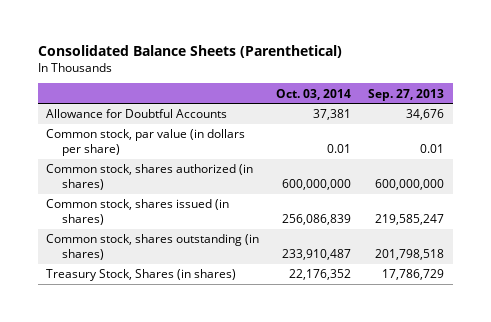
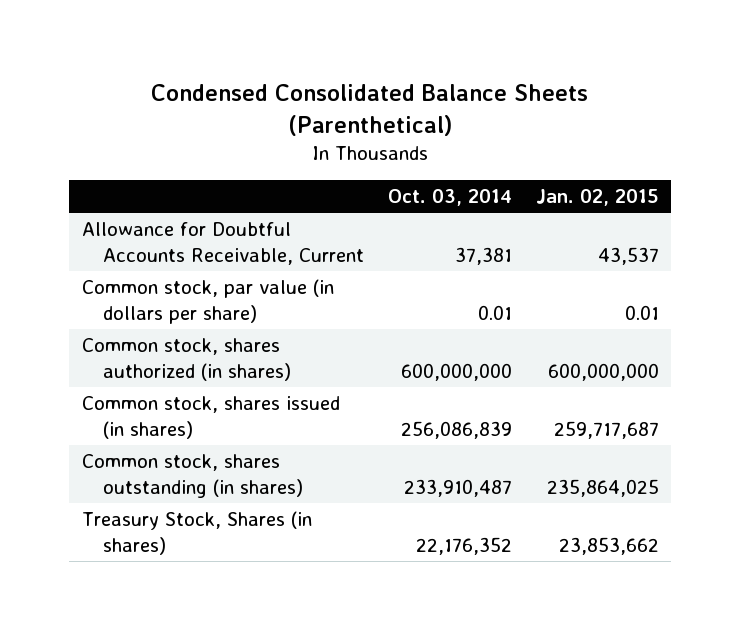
- Consolidated Balance Sheets (Parenthetical)
+ Condensed Consolidated Balance Sheets (Parenthetical)
- | Oct. 03, 2014 | Sep. 27, 2013
+ | Oct. 03, 2014 | Jan. 02, 2015
- Allowance for Doubtful Accounts | 37,381 | 34,676
+ Allowance for Doubtful Accounts Receivable, Current | 37,381 | 43,537

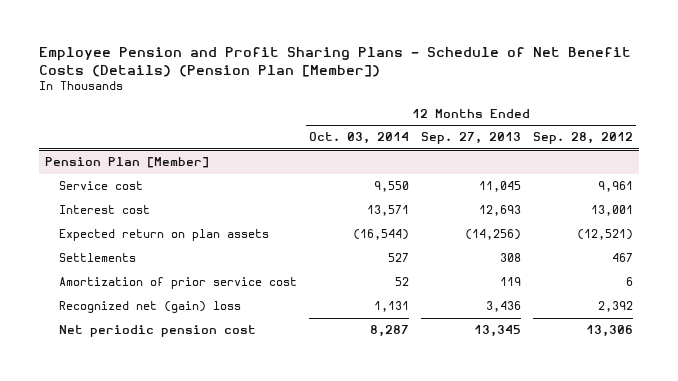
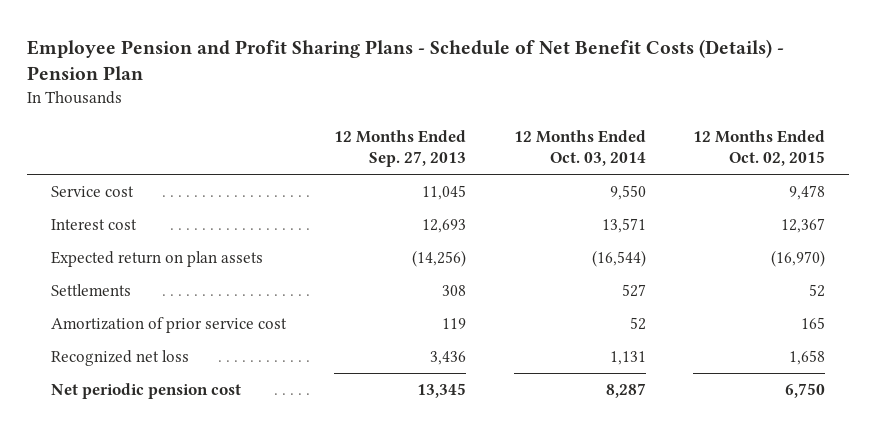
- Employee Pension and Profit Sharing Plans - Schedule of Net Benefit Costs (Details) (Pension Plan [Member])
+ Employee Pension and Profit Sharing Plans - Schedule of Net Benefit Costs (Details) - Pension Plan
- | 12 Months Ended Oct. 03, 2014 | 12 Months Ended Sep. 27, 2013 | 12 Months Ended Sep. 28, 2012
+ | 12 Months Ended Sep. 27, 2013 | 12 Months Ended Oct. 03, 2014 | 12 Months Ended Oct. 02, 2015
- Pension Plan [Member]
- Recognized net (gain) loss | 1,131 | 3,436 | 2,392
+ Recognized net loss | 3,436 | 1,131 | 1,658

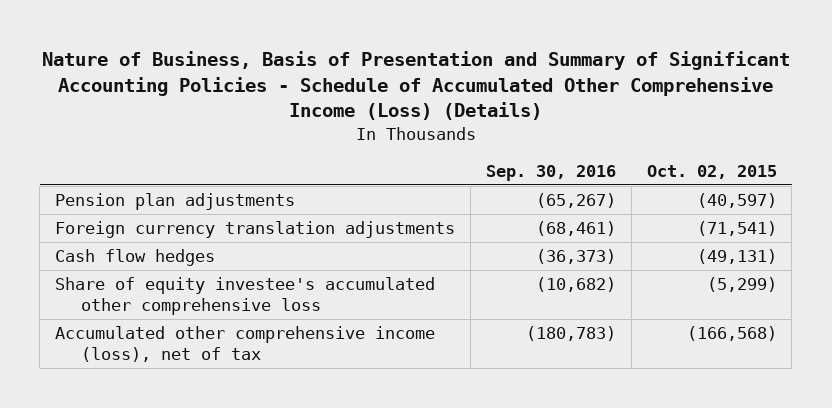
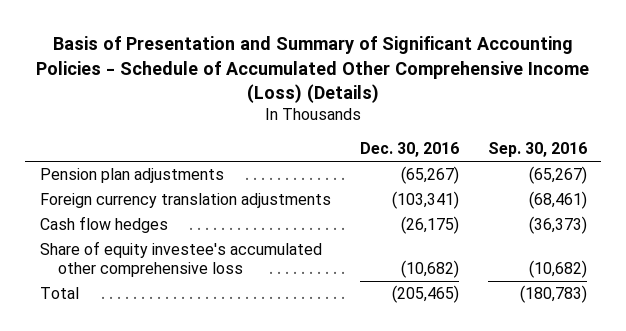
- Nature of Business, Basis of Presentation and Summary of Significant Accounting Policies - Schedule of Accumulated Other Comprehensive Income (Loss) (Details)
+ Basis of Presentation and Summary of Significant Accounting Policies - Schedule of Accumulated Other Comprehensive Income (Loss) (Details)
- | Sep. 30, 2016 | Oct. 02, 2015
+ | Dec. 30, 2016 | Sep. 30, 2016
- Accumulated other comprehensive income (loss), net of tax | (180,783) | (166,568)
+ Total | (205,465) | (180,783)

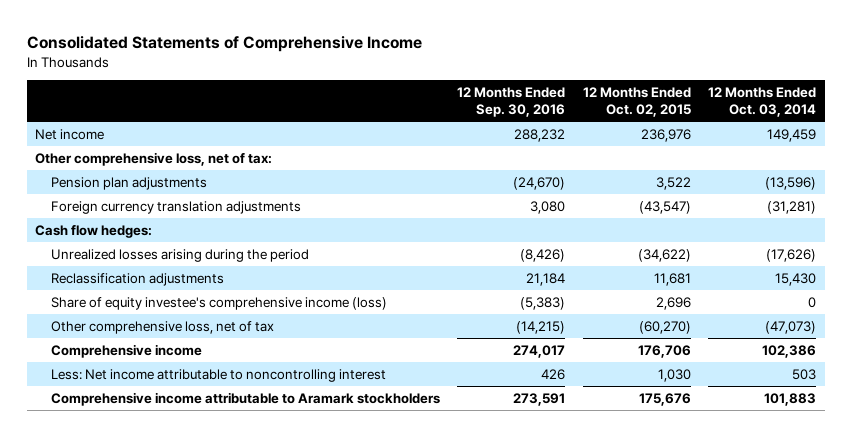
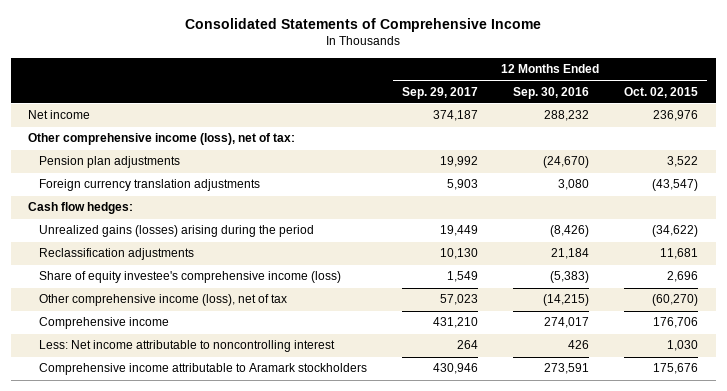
- | 12 Months Ended Sep. 30, 2016 | 12 Months Ended Oct. 02, 2015 | 12 Months Ended Oct. 03, 2014
+ | 12 Months Ended Sep. 29, 2017 | 12 Months Ended Sep. 30, 2016 | 12 Months Ended Oct. 02, 2015
- Other comprehensive loss, net of tax:
+ Other comprehensive income (loss), net of tax:
- Unrealized losses arising during the period | (8,426) | (34,622) | (17,626)
+ Unrealized gains (losses) arising during the period | 19,449 | (8,426) | (34,622)
- Other comprehensive loss, net of tax | (14,215) | (60,270) | (47,073)
+ Other comprehensive income (loss), net of tax | 57,023 | (14,215) | (60,270)

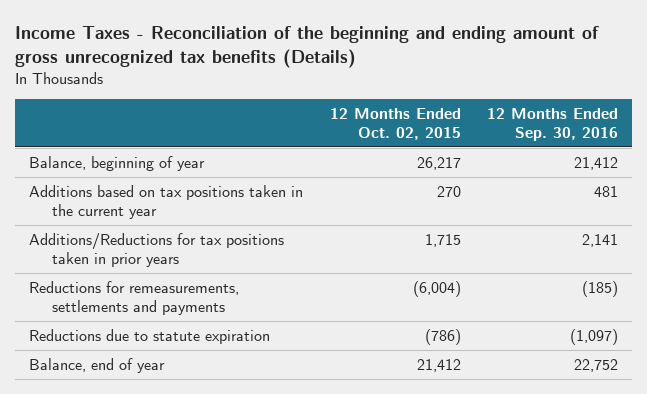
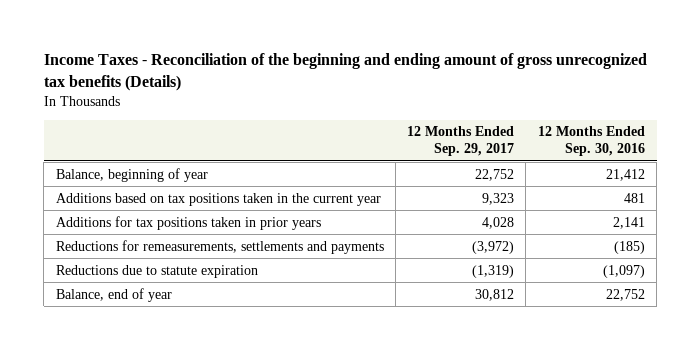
- | 12 Months Ended Oct. 02, 2015 | 12 Months Ended Sep. 30, 2016
+ | 12 Months Ended Sep. 29, 2017 | 12 Months Ended Sep. 30, 2016
- Additions/Reductions for tax positions taken in prior years | 1,715 | 2,141
+ Additions for tax positions taken in prior years | 4,028 | 2,141

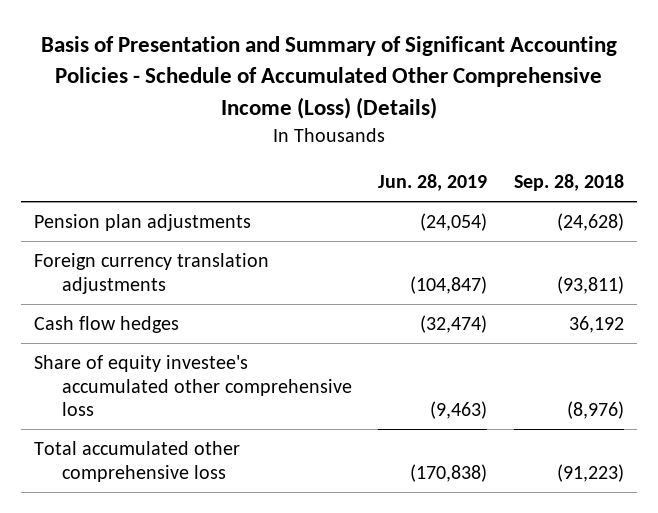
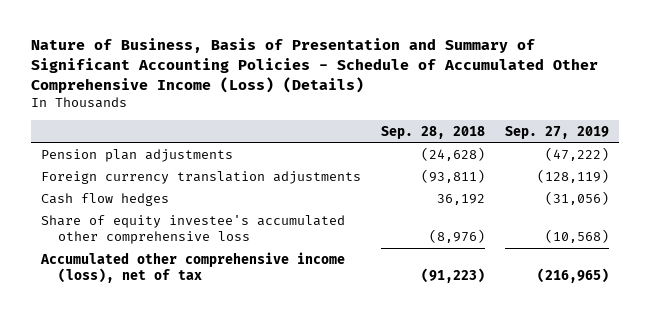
- Basis of Presentation and Summary of Significant Accounting Policies - Schedule of Accumulated Other Comprehensive Income (Loss) (Details)
+ Nature of Business, Basis of Presentation and Summary of Significant Accounting Policies - Schedule of Accumulated Other Comprehensive Income (Loss) (Details)
- | Jun. 28, 2019 | Sep. 28, 2018
+ | Sep. 28, 2018 | Sep. 27, 2019
- Total accumulated other comprehensive loss | (170,838) | (91,223)
+ Accumulated other comprehensive income (loss), net of tax | (91,223) | (216,965)

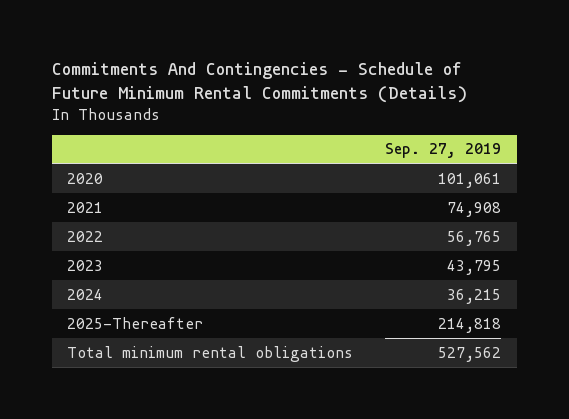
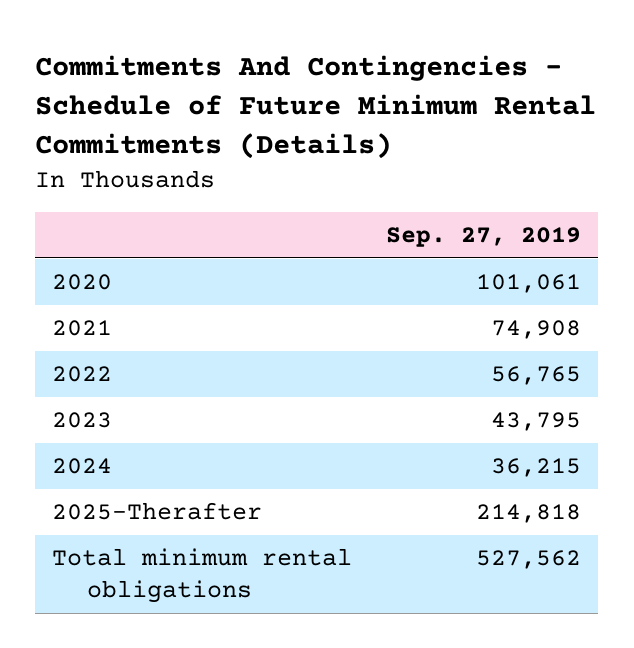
- 2025-Thereafter | 214,818
+ 2025-Therafter | 214,818

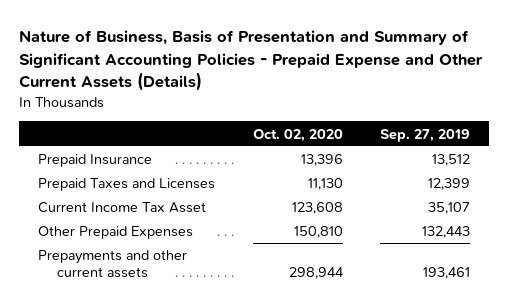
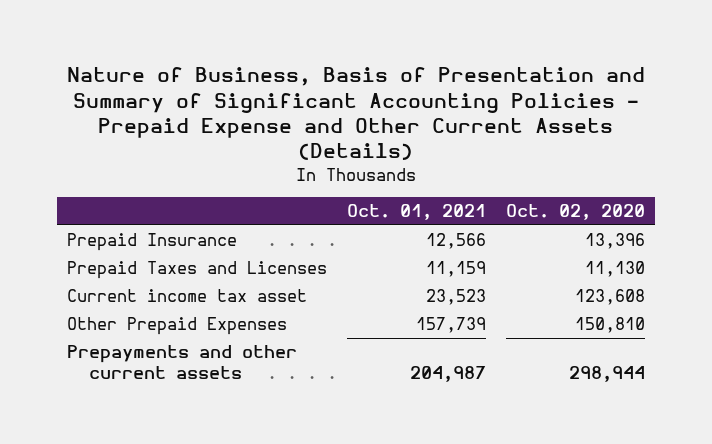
- | Oct. 02, 2020 | Sep. 27, 2019
+ | Oct. 01, 2021 | Oct. 02, 2020
- Current Income Tax Asset | 123,608 | 35,107
+ Current income tax asset | 23,523 | 123,608

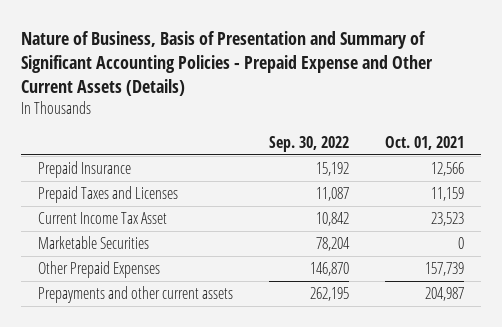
- | Oct. 01, 2021 | Oct. 02, 2020
+ | Sep. 30, 2022 | Oct. 01, 2021
- Current income tax asset | 23,523 | 123,608
+ Current Income Tax Asset | 10,842 | 23,523
+ Marketable Securities | 78,204 | 0

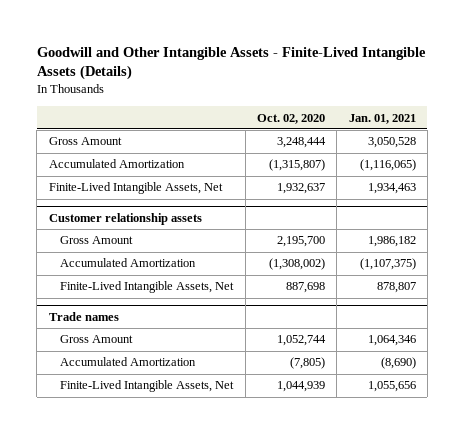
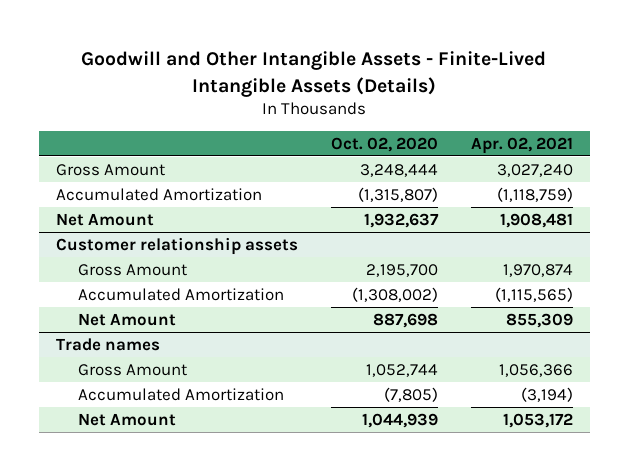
- | Oct. 02, 2020 | Jan. 01, 2021
+ | Oct. 02, 2020 | Apr. 02, 2021
- Finite-Lived Intangible Assets, Net | 1,932,637 | 1,934,463
+ Net Amount | 1,932,637 | 1,908,481
@ Customer relationship assets
- Finite-Lived Intangible Assets, Net | 887,698 | 878,807
+ Net Amount | 887,698 | 855,309
@ Trade names
- Finite-Lived Intangible Assets, Net | 1,044,939 | 1,055,656
+ Net Amount | 1,044,939 | 1,053,172

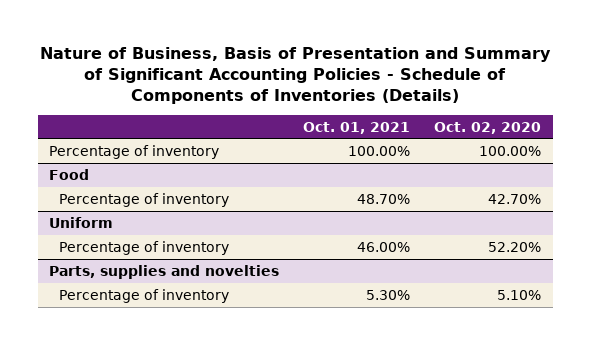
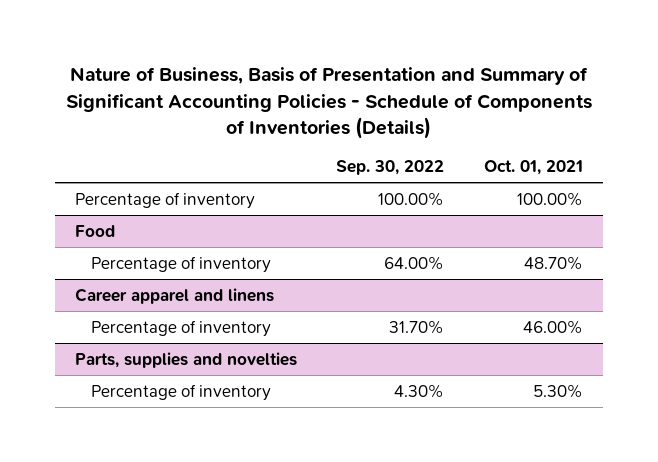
- | Oct. 01, 2021 | Oct. 02, 2020
+ | Sep. 30, 2022 | Oct. 01, 2021
- Uniform
+ Career apparel and linens

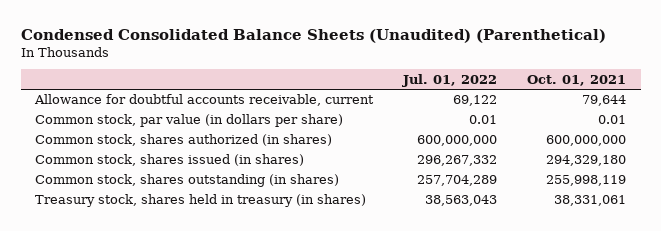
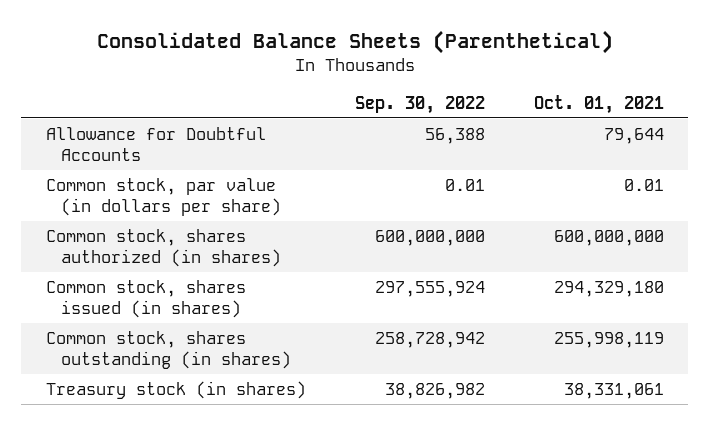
- Condensed Consolidated Balance Sheets (Unaudited) (Parenthetical)
+ Consolidated Balance Sheets (Parenthetical)
- | Jul. 01, 2022 | Oct. 01, 2021
+ | Sep. 30, 2022 | Oct. 01, 2021
- Allowance for doubtful accounts receivable, current | 69,122 | 79,644
+ Allowance for Doubtful Accounts | 56,388 | 79,644
- Treasury stock, shares held in treasury (in shares) | 38,563,043 | 38,331,061
+ Treasury stock (in shares) | 38,826,982 | 38,331,061

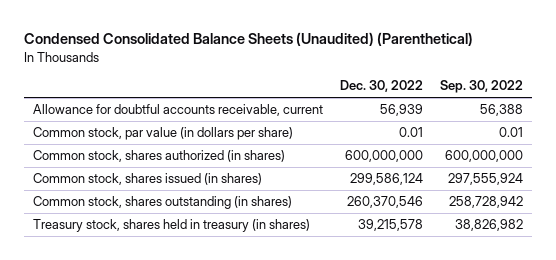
- Consolidated Balance Sheets (Parenthetical)
+ Condensed Consolidated Balance Sheets (Unaudited) (Parenthetical)
- | Sep. 30, 2022 | Oct. 01, 2021
+ | Dec. 30, 2022 | Sep. 30, 2022
- Allowance for Doubtful Accounts | 56,388 | 79,644
+ Allowance for doubtful accounts receivable, current | 56,939 | 56,388
- Treasury stock (in shares) | 38,826,982 | 38,331,061
+ Treasury stock, shares held in treasury (in shares) | 39,215,578 | 38,826,982

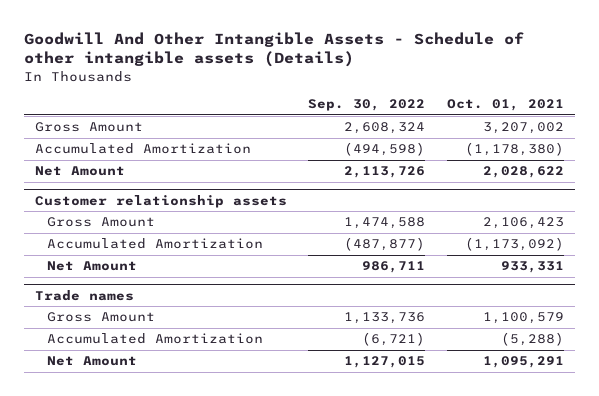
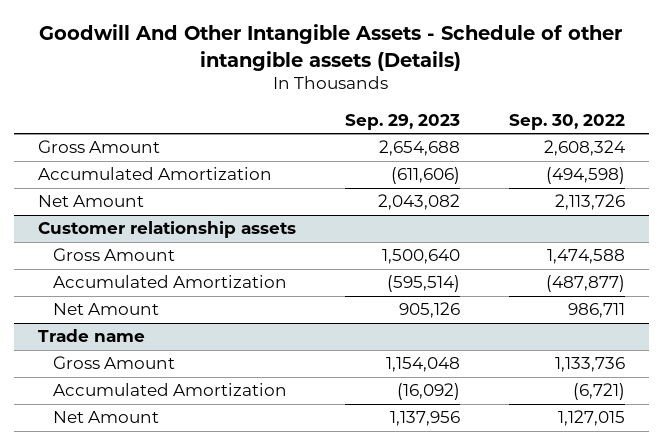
- | Sep. 30, 2022 | Oct. 01, 2021
+ | Sep. 29, 2023 | Sep. 30, 2022
- Trade names
+ Trade name

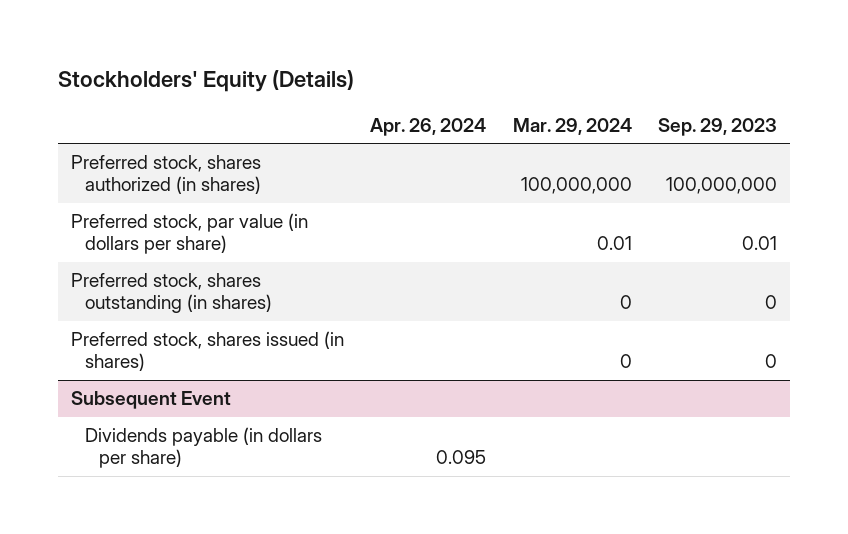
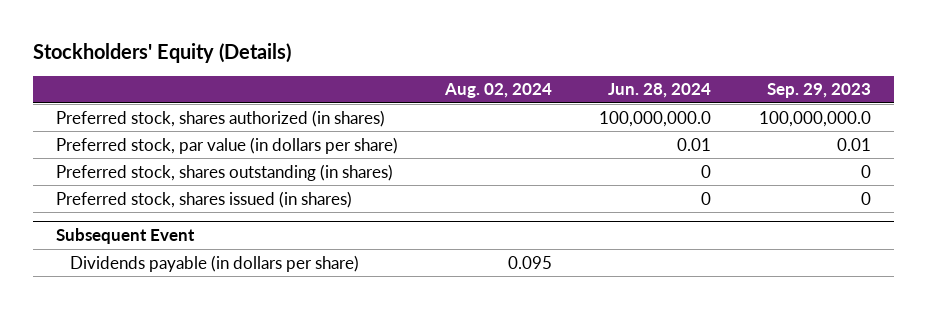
- | Apr. 26, 2024 | Mar. 29, 2024 | Sep. 29, 2023
+ | Aug. 02, 2024 | Jun. 28, 2024 | Sep. 29, 2023
- Preferred stock, shares authorized (in shares) | | 100,000,000 | 100,000,000
+ Preferred stock, shares authorized (in shares) | | 100,000,000.0 | 100,000,000.0

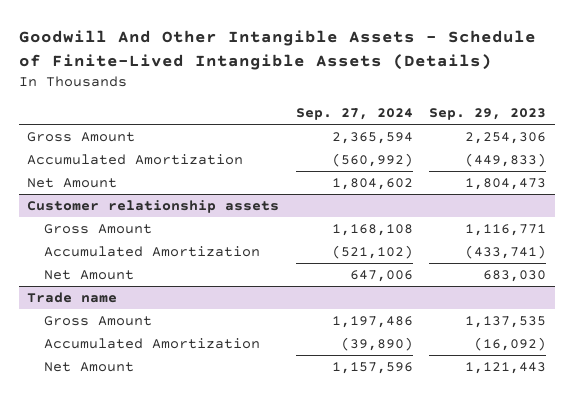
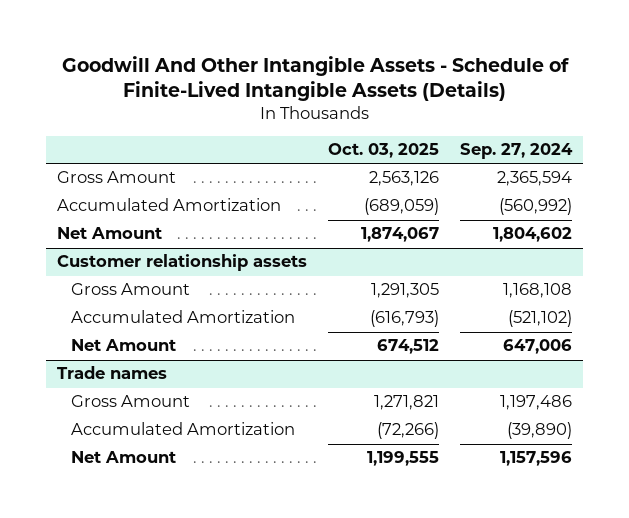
- | Sep. 27, 2024 | Sep. 29, 2023
+ | Oct. 03, 2025 | Sep. 27, 2024
- Trade name
+ Trade names

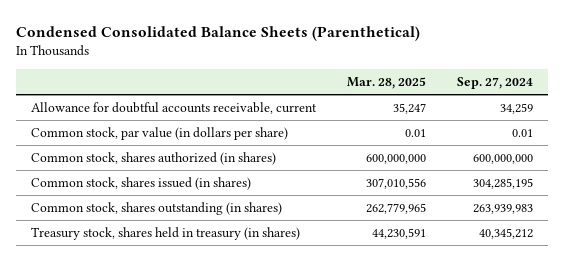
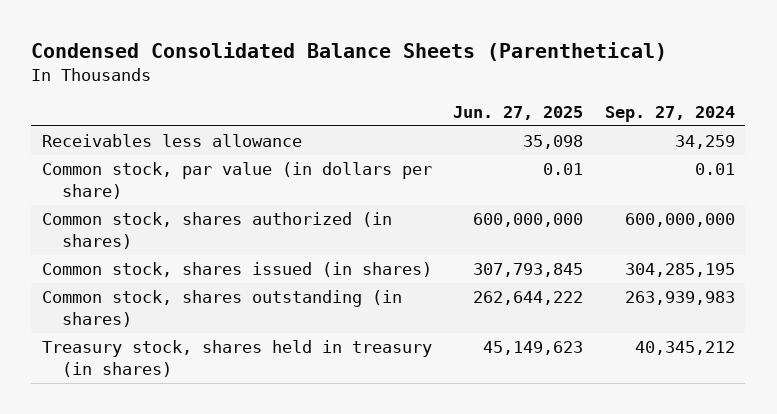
- | Mar. 28, 2025 | Sep. 27, 2024
+ | Jun. 27, 2025 | Sep. 27, 2024
- Allowance for doubtful accounts receivable, current | 35,247 | 34,259
+ Receivables less allowance | 35,098 | 34,259

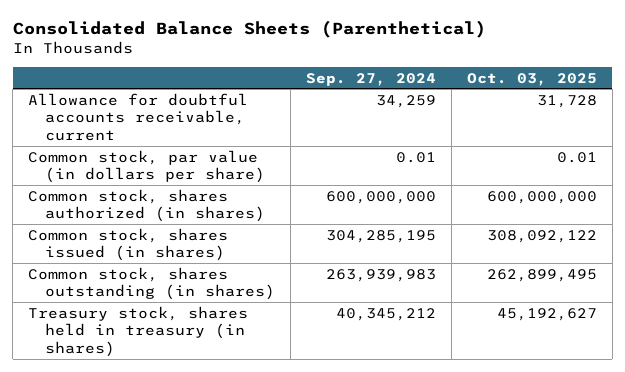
- Condensed Consolidated Balance Sheets (Parenthetical)
+ Consolidated Balance Sheets (Parenthetical)
- | Jun. 27, 2025 | Sep. 27, 2024
+ | Sep. 27, 2024 | Oct. 03, 2025
- Receivables less allowance | 35,098 | 34,259
+ Allowance for doubtful accounts receivable, current | 34,259 | 31,728

